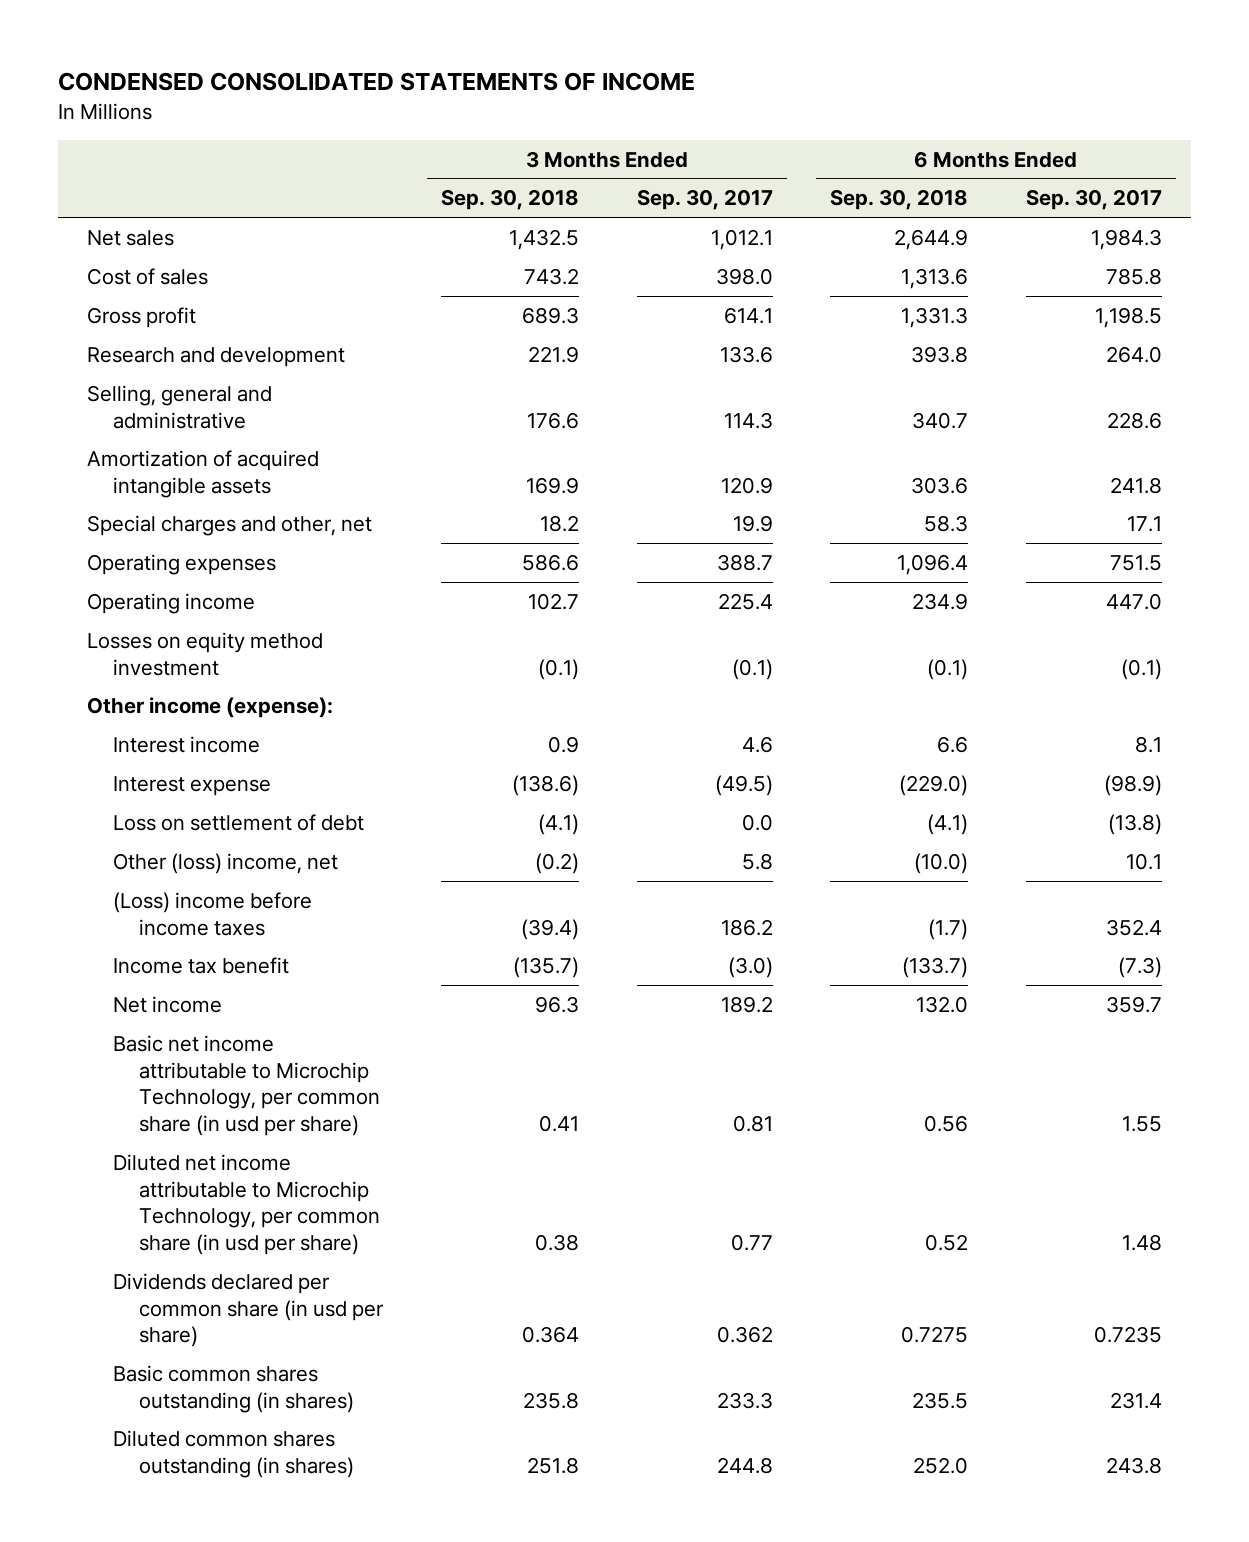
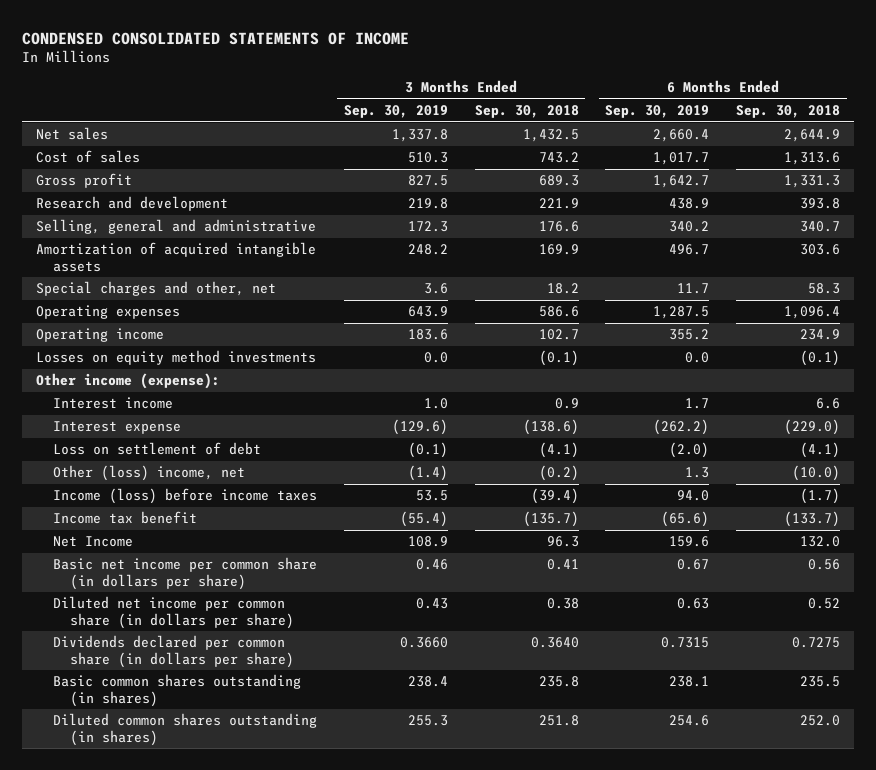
- | 3 Months Ended Sep. 30, 2018 | 3 Months Ended Sep. 30, 2017 | 6 Months Ended Sep. 30, 2018 | 6 Months Ended Sep. 30, 2017
+ | 3 Months Ended Sep. 30, 2019 | 3 Months Ended Sep. 30, 2018 | 6 Months Ended Sep. 30, 2019 | 6 Months Ended Sep. 30, 2018
- Losses on equity method investment | (0.1) | (0.1) | (0.1) | (0.1)
+ Losses on equity method investments | 0.0 | (0.1) | 0.0 | (0.1)
- (Loss) income before income taxes | (39.4) | 186.2 | (1.7) | 352.4
+ Income (loss) before income taxes | 53.5 | (39.4) | 94.0 | (1.7)
- Net income | 96.3 | 189.2 | 132.0 | 359.7
- Basic net income attributable to Microchip Technology, per common share (in usd per share) | 0.41 | 0.81 | 0.56 | 1.55
- Diluted net income attributable to Microchip Technology, per common share (in usd per share) | 0.38 | 0.77 | 0.52 | 1.48
- Dividends declared per common share (in usd per share) | 0.364 | 0.362 | 0.7275 | 0.7235
+ Net Income | 108.9 | 96.3 | 159.6 | 132.0
+ Basic net income per common share (in dollars per share) | 0.46 | 0.41 | 0.67 | 0.56
+ Diluted net income per common share (in dollars per share) | 0.43 | 0.38 | 0.63 | 0.52
+ Dividends declared per common share (in dollars per share) | 0.3660 | 0.3640 | 0.7315 | 0.7275

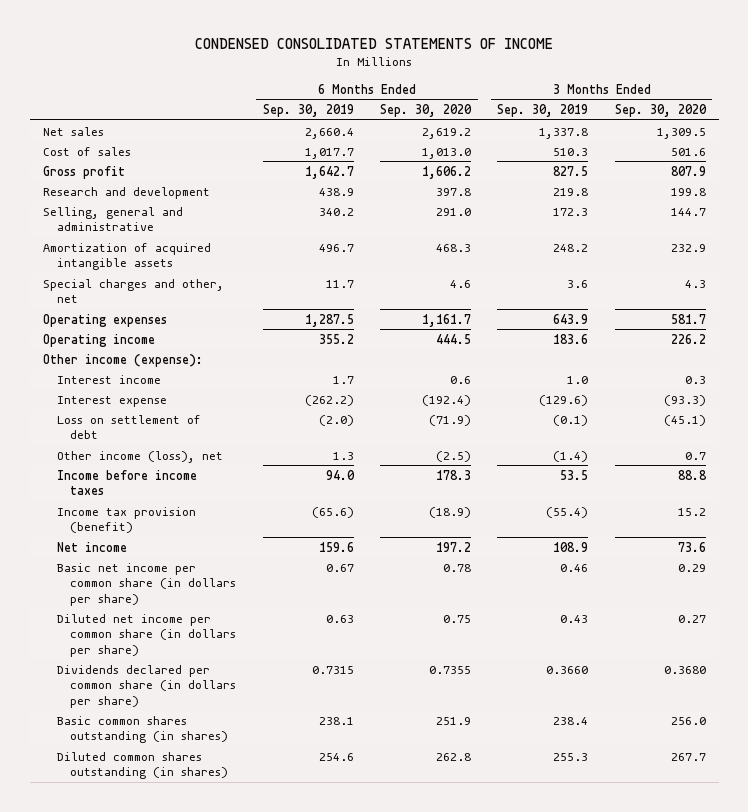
- | 3 Months Ended Sep. 30, 2019 | 3 Months Ended Sep. 30, 2018 | 6 Months Ended Sep. 30, 2019 | 6 Months Ended Sep. 30, 2018
+ | 6 Months Ended Sep. 30, 2019 | 6 Months Ended Sep. 30, 2020 | 3 Months Ended Sep. 30, 2019 | 3 Months Ended Sep. 30, 2020
- Losses on equity method investments | 0.0 | (0.1) | 0.0 | (0.1)
- Other (loss) income, net | (1.4) | (0.2) | 1.3 | (10.0)
- Income (loss) before income taxes | 53.5 | (39.4) | 94.0 | (1.7)
- Income tax benefit | (55.4) | (135.7) | (65.6) | (133.7)
- Net Income | 108.9 | 96.3 | 159.6 | 132.0
+ Other income (loss), net | 1.3 | (2.5) | (1.4) | 0.7
+ Income before income taxes | 94.0 | 178.3 | 53.5 | 88.8
+ Income tax provision (benefit) | (65.6) | (18.9) | (55.4) | 15.2
+ Net income | 159.6 | 197.2 | 108.9 | 73.6

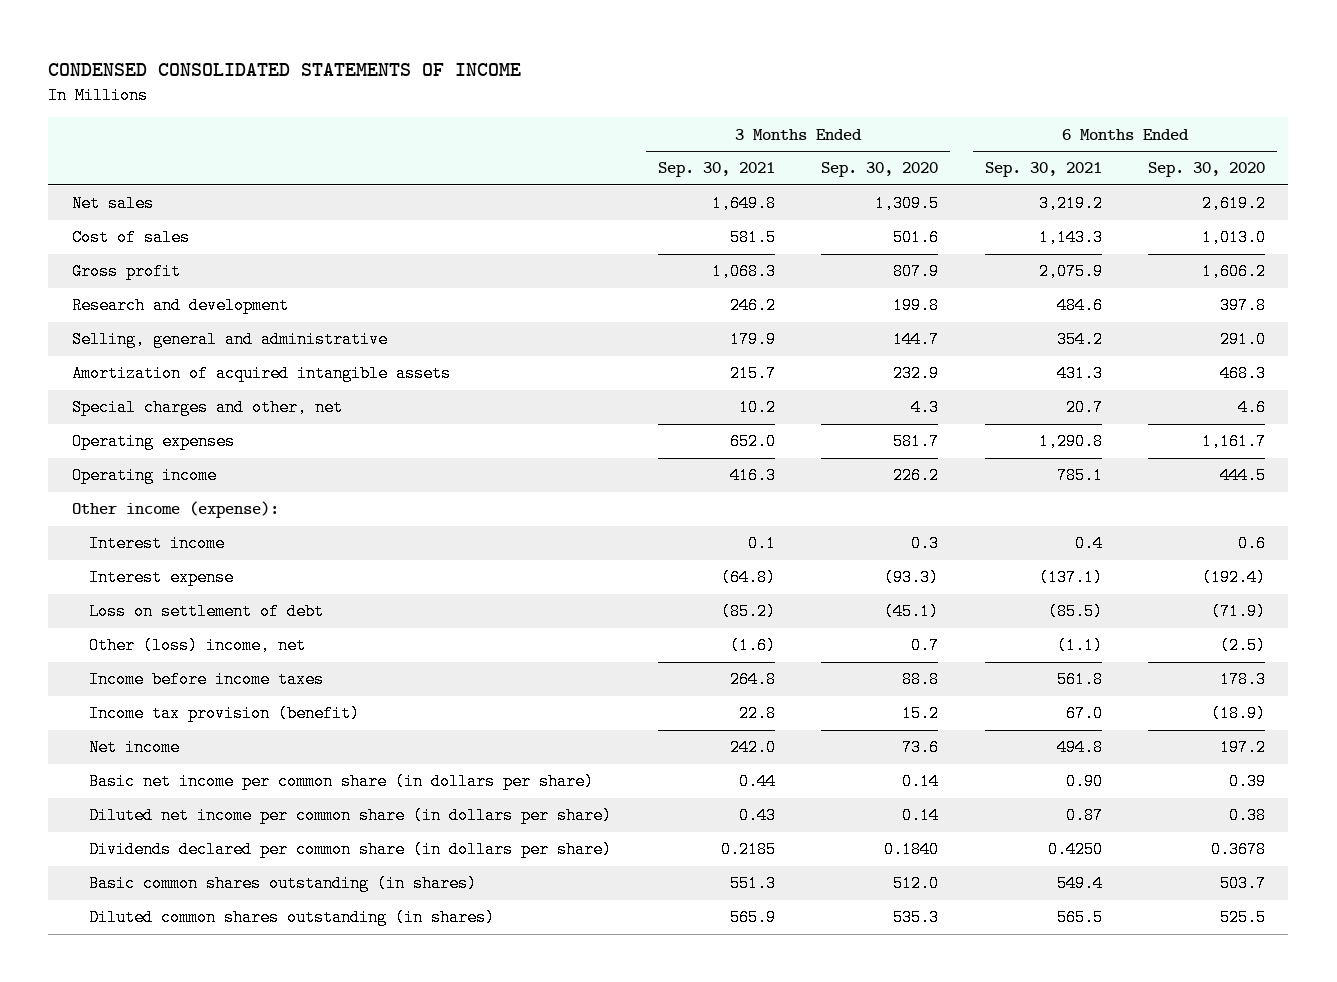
- | 6 Months Ended Sep. 30, 2019 | 6 Months Ended Sep. 30, 2020 | 3 Months Ended Sep. 30, 2019 | 3 Months Ended Sep. 30, 2020
+ | 3 Months Ended Sep. 30, 2021 | 3 Months Ended Sep. 30, 2020 | 6 Months Ended Sep. 30, 2021 | 6 Months Ended Sep. 30, 2020
- Other income (loss), net | 1.3 | (2.5) | (1.4) | 0.7
+ Other (loss) income, net | (1.6) | 0.7 | (1.1) | (2.5)
- Basic net income per common share (in dollars per share) | 0.67 | 0.78 | 0.46 | 0.29
- Diluted net income per common share (in dollars per share) | 0.63 | 0.75 | 0.43 | 0.27
- Dividends declared per common share (in dollars per share) | 0.7315 | 0.7355 | 0.3660 | 0.3680
- Basic common shares outstanding (in shares) | 238.1 | 251.9 | 238.4 | 256.0
- Diluted common shares outstanding (in shares) | 254.6 | 262.8 | 255.3 | 267.7
+ Basic net income per common share (in dollars per share) | 0.44 | 0.14 | 0.90 | 0.39
+ Diluted net income per common share (in dollars per share) | 0.43 | 0.14 | 0.87 | 0.38
+ Dividends declared per common share (in dollars per share) | 0.2185 | 0.1840 | 0.4250 | 0.3678
+ Basic common shares outstanding (in shares) | 551.3 | 512.0 | 549.4 | 503.7
+ Diluted common shares outstanding (in shares) | 565.9 | 535.3 | 565.5 | 525.5

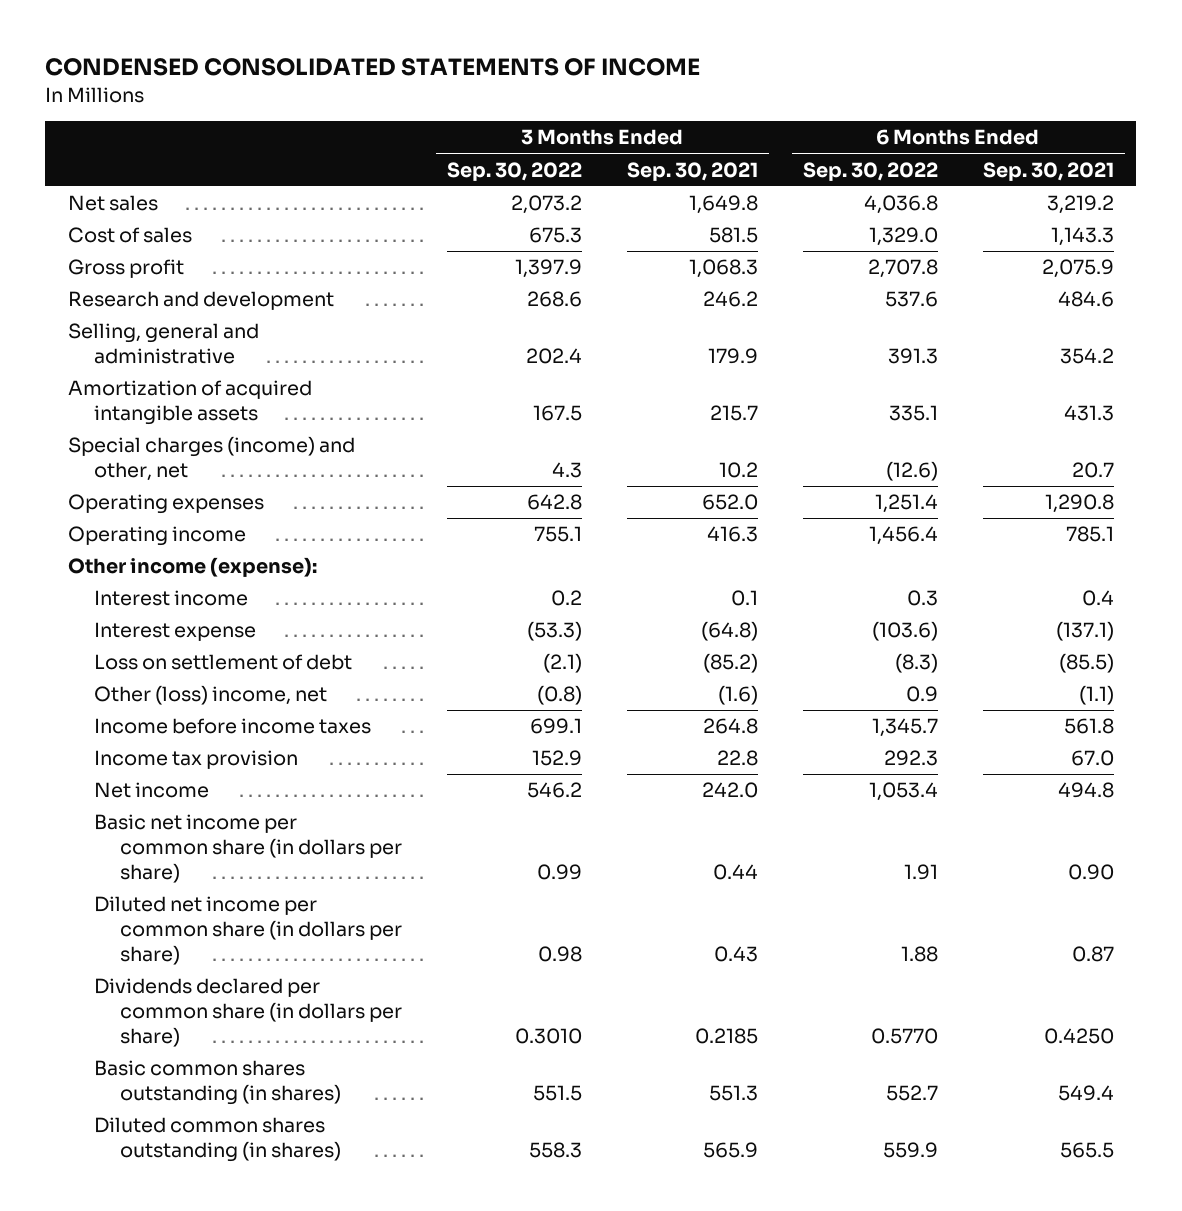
- | 3 Months Ended Sep. 30, 2021 | 3 Months Ended Sep. 30, 2020 | 6 Months Ended Sep. 30, 2021 | 6 Months Ended Sep. 30, 2020
+ | 3 Months Ended Sep. 30, 2022 | 3 Months Ended Sep. 30, 2021 | 6 Months Ended Sep. 30, 2022 | 6 Months Ended Sep. 30, 2021
- Special charges and other, net | 10.2 | 4.3 | 20.7 | 4.6
+ Special charges (income) and other, net | 4.3 | 10.2 | (12.6) | 20.7
- Income tax provision (benefit) | 22.8 | 15.2 | 67.0 | (18.9)
+ Income tax provision | 152.9 | 22.8 | 292.3 | 67.0

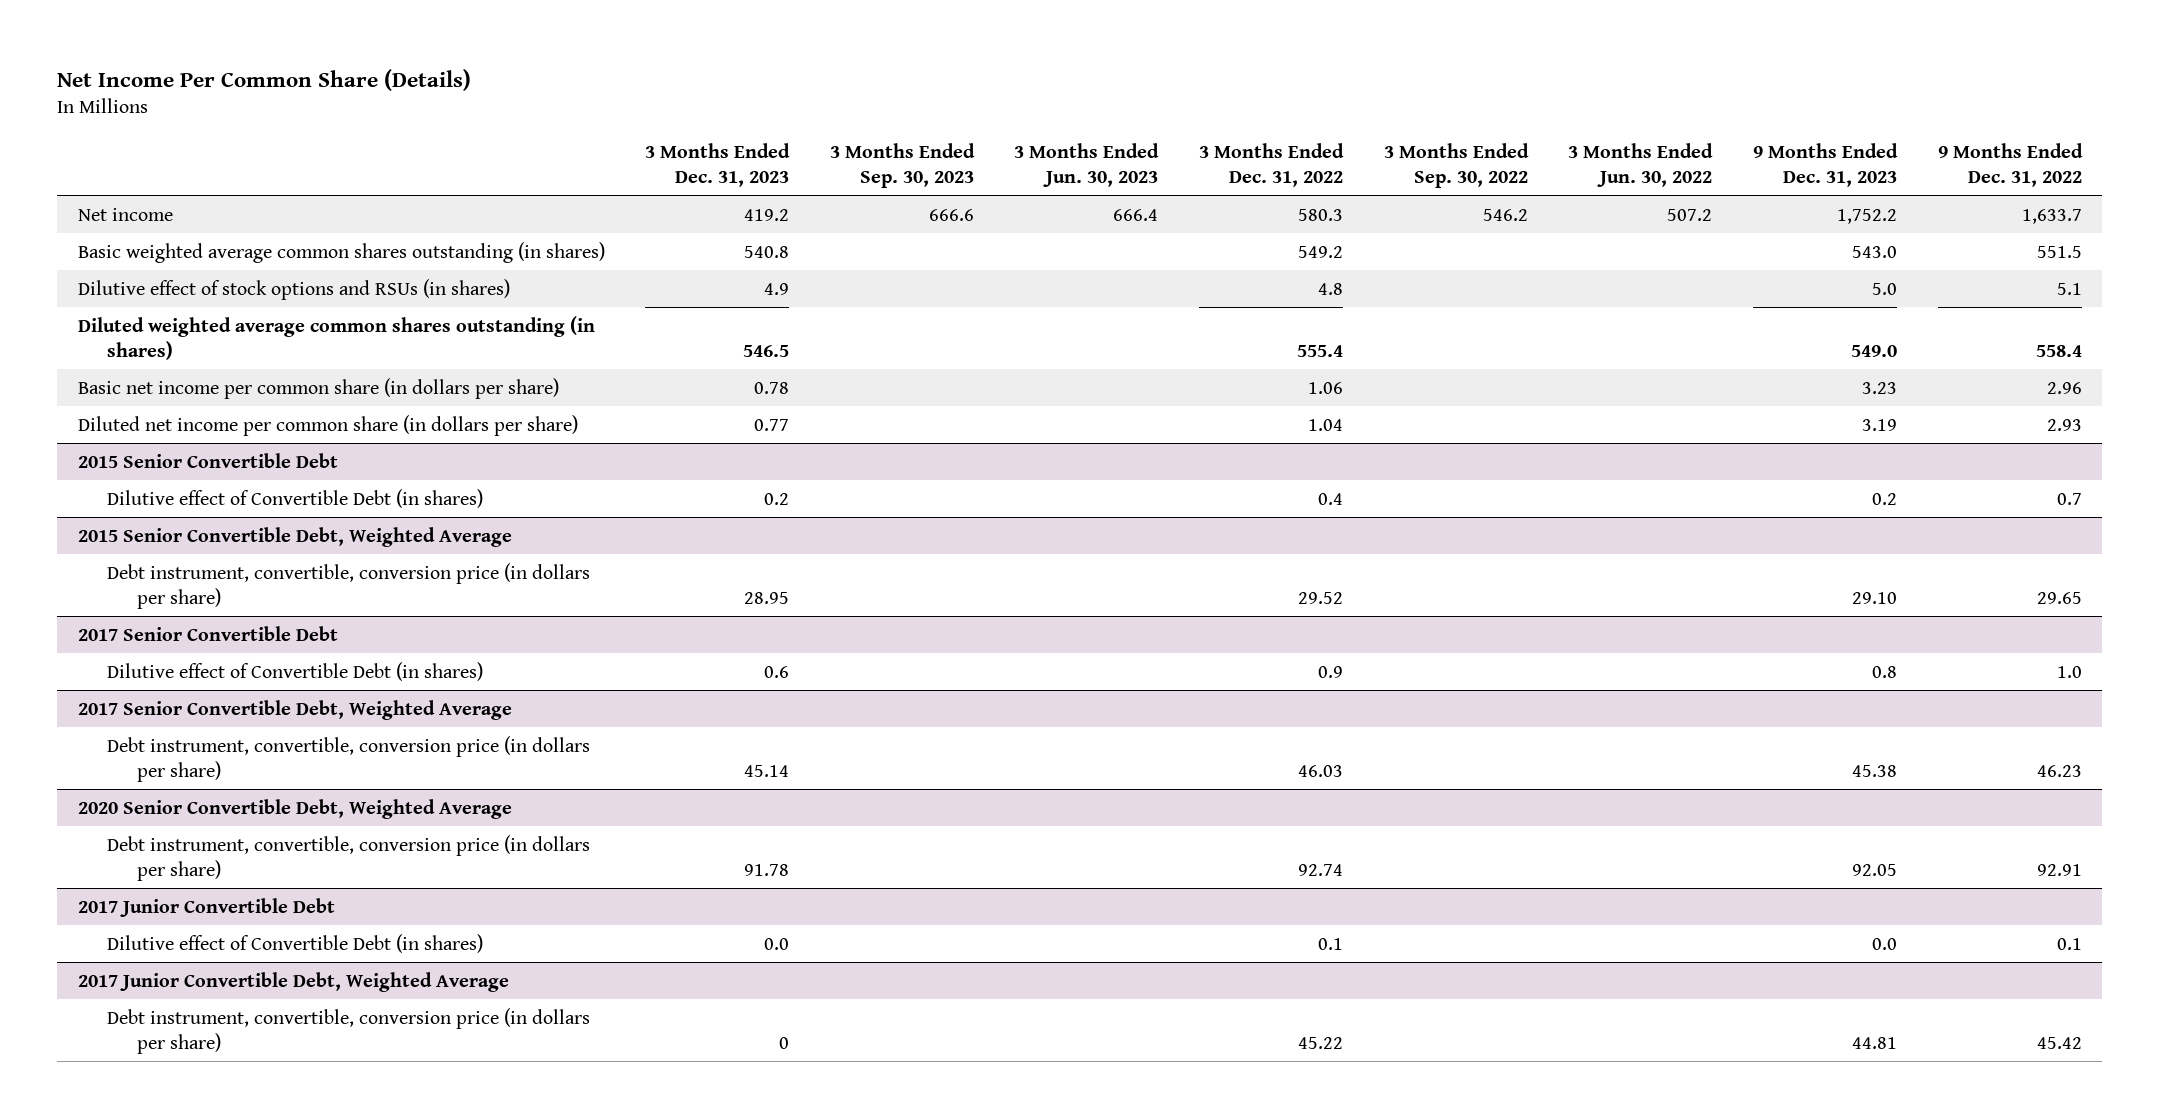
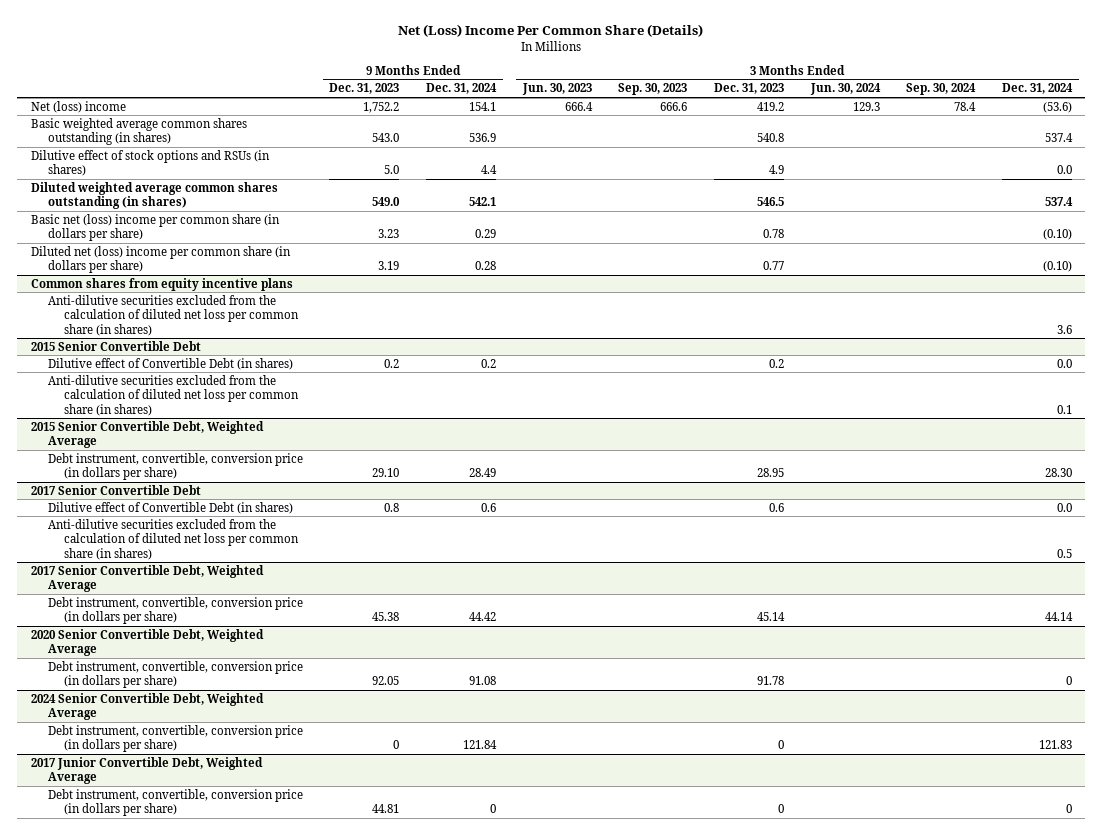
- Net Income Per Common Share (Details)
+ Net (Loss) Income Per Common Share (Details)
- | 3 Months Ended Dec. 31, 2023 | 3 Months Ended Sep. 30, 2023 | 3 Months Ended Jun. 30, 2023 | 3 Months Ended Dec. 31, 2022 | 3 Months Ended Sep. 30, 2022 | 3 Months Ended Jun. 30, 2022 | 9 Months Ended Dec. 31, 2023 | 9 Months Ended Dec. 31, 2022
+ | 9 Months Ended Dec. 31, 2023 | 9 Months Ended Dec. 31, 2024 | 3 Months Ended Jun. 30, 2023 | 3 Months Ended Sep. 30, 2023 | 3 Months Ended Dec. 31, 2023 | 3 Months Ended Jun. 30, 2024 | 3 Months Ended Sep. 30, 2024 | 3 Months Ended Dec. 31, 2024
- Net income | 419.2 | 666.6 | 666.4 | 580.3 | 546.2 | 507.2 | 1,752.2 | 1,633.7
+ Net (loss) income | 1,752.2 | 154.1 | 666.4 | 666.6 | 419.2 | 129.3 | 78.4 | (53.6)
- Basic net income per common share (in dollars per share) | 0.78 | | | 1.06 | | | 3.23 | 2.96
- Diluted net income per common share (in dollars per share) | 0.77 | | | 1.04 | | | 3.19 | 2.93
+ Basic net (loss) income per common share (in dollars per share) | 3.23 | 0.29 | | | 0.78 | | | (0.10)
+ Diluted net (loss) income per common share (in dollars per share) | 3.19 | 0.28 | | | 0.77 | | | (0.10)
+ Common shares from equity incentive plans
+ Anti-dilutive securities excluded from the calculation of diluted net loss per common share (in shares) | | | | | | | | 3.6
@ 2015 Senior Convertible Debt
+ Anti-dilutive securities excluded from the calculation of diluted net loss per common share (in shares) | | | | | | | | 0.1
@ 2017 Senior Convertible Debt
+ Anti-dilutive securities excluded from the calculation of diluted net loss per common share (in shares) | | | | | | | | 0.5
- 2017 Junior Convertible Debt
- Dilutive effect of Convertible Debt (in shares) | 0.0 | | | 0.1 | | | 0.0 | 0.1
+ 2024 Senior Convertible Debt, Weighted Average
+ Debt instrument, convertible, conversion price (in dollars per share) | 0 | 121.84 | | | 0 | | | 121.83

